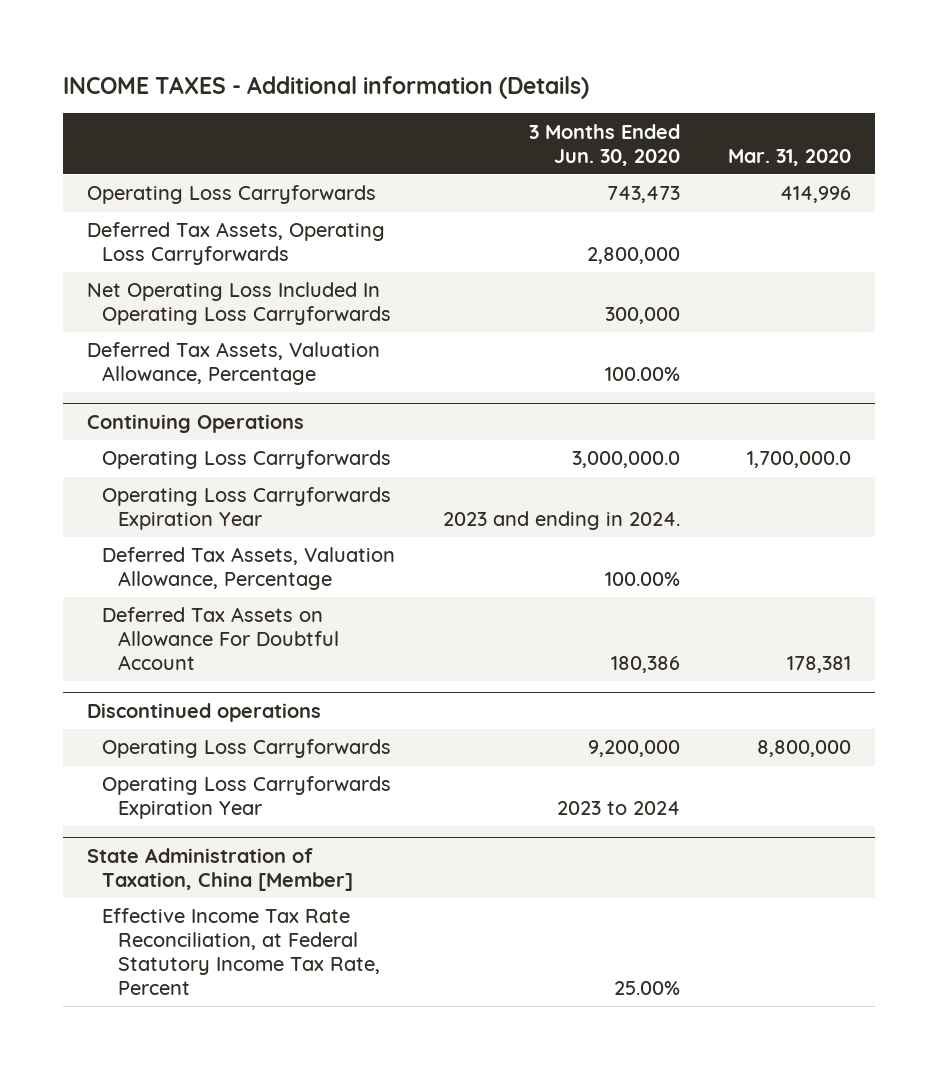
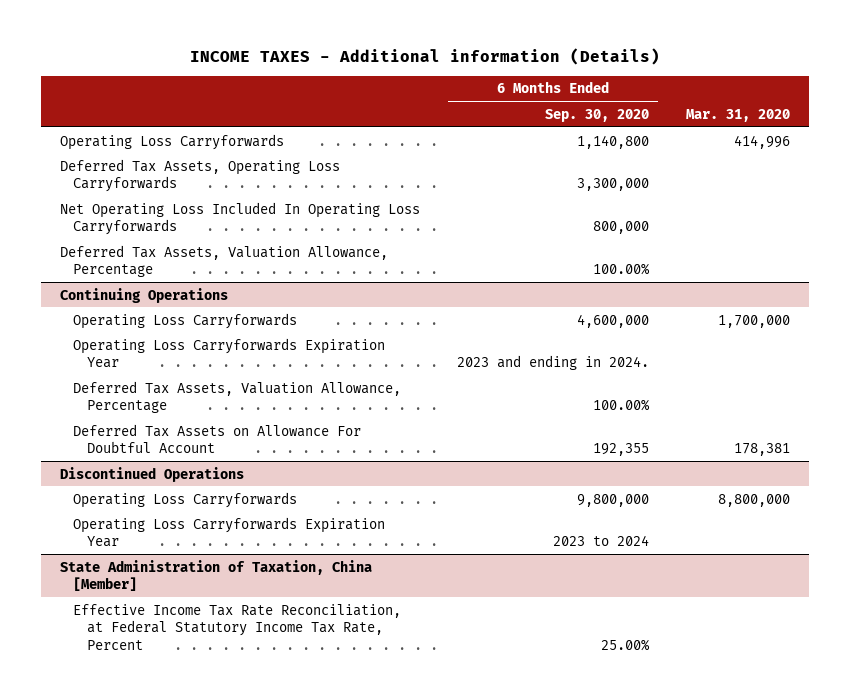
- | 3 Months Ended Jun. 30, 2020 | Mar. 31, 2020
+ | 6 Months Ended Sep. 30, 2020 | Mar. 31, 2020
@ Continuing Operations
- Operating Loss Carryforwards | 3,000,000.0 | 1,700,000.0
+ Operating Loss Carryforwards | 4,600,000 | 1,700,000
- Discontinued operations
+ Discontinued Operations

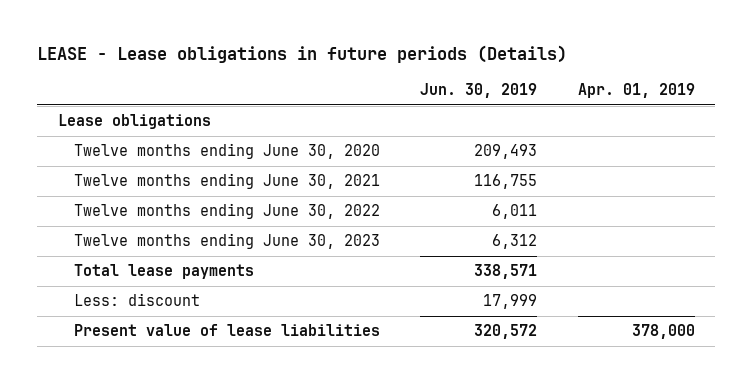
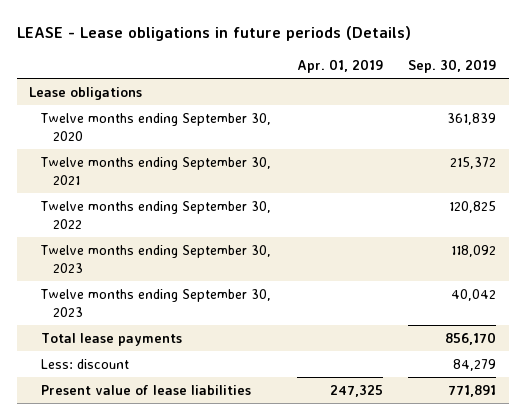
- | Jun. 30, 2019 | Apr. 01, 2019
+ | Apr. 01, 2019 | Sep. 30, 2019
- Twelve months ending June 30, 2020 | 209,493 |
- Twelve months ending June 30, 2021 | 116,755 |
- Twelve months ending June 30, 2022 | 6,011 |
- Twelve months ending June 30, 2023 | 6,312 |
+ Twelve months ending September 30, 2020 | | 361,839
+ Twelve months ending September 30, 2021 | | 215,372
+ Twelve months ending September 30, 2022 | | 120,825
+ Twelve months ending September 30, 2023 | | 118,092
+ Twelve months ending September 30, 2023 | | 40,042
- Present value of lease liabilities | 320,572 | 378,000
+ Present value of lease liabilities | 247,325 | 771,891

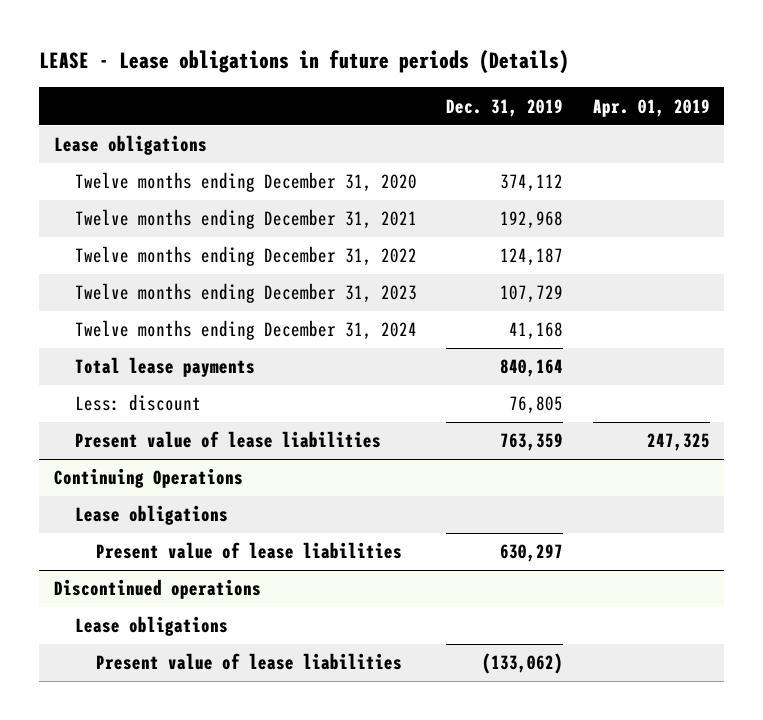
- | Apr. 01, 2019 | Sep. 30, 2019
+ | Dec. 31, 2019 | Apr. 01, 2019
- Twelve months ending September 30, 2020 | | 361,839
- Twelve months ending September 30, 2021 | | 215,372
- Twelve months ending September 30, 2022 | | 120,825
- Twelve months ending September 30, 2023 | | 118,092
- Twelve months ending September 30, 2023 | | 40,042
+ Twelve months ending December 31, 2020 | 374,112 |
+ Twelve months ending December 31, 2021 | 192,968 |
+ Twelve months ending December 31, 2022 | 124,187 |
+ Twelve months ending December 31, 2023 | 107,729 |
+ Twelve months ending December 31, 2024 | 41,168 |
+ Continuing Operations
+ Lease obligations
+ Present value of lease liabilities | 630,297 |
+ Discontinued operations
+ Lease obligations
+ Present value of lease liabilities | (133,062) |

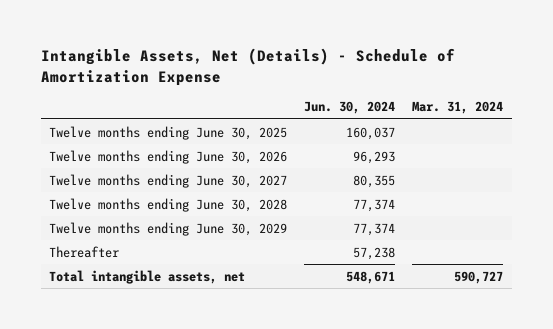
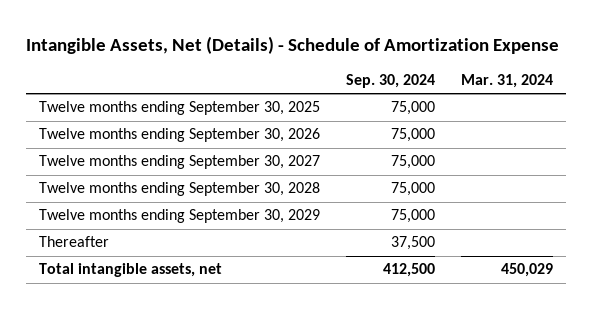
- | Jun. 30, 2024 | Mar. 31, 2024
+ | Sep. 30, 2024 | Mar. 31, 2024
- Twelve months ending June 30, 2025 | 160,037 |
- Twelve months ending June 30, 2026 | 96,293 |
- Twelve months ending June 30, 2027 | 80,355 |
- Twelve months ending June 30, 2028 | 77,374 |
- Twelve months ending June 30, 2029 | 77,374 |
+ Twelve months ending September 30, 2025 | 75,000 |
+ Twelve months ending September 30, 2026 | 75,000 |
+ Twelve months ending September 30, 2027 | 75,000 |
+ Twelve months ending September 30, 2028 | 75,000 |
+ Twelve months ending September 30, 2029 | 75,000 |
- Total intangible assets, net | 548,671 | 590,727
+ Total intangible assets, net | 412,500 | 450,029

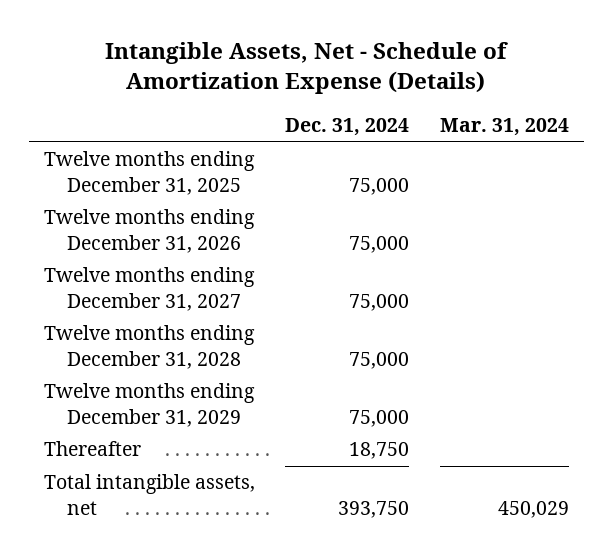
- Intangible Assets, Net (Details) - Schedule of Amortization Expense
+ Intangible Assets, Net - Schedule of Amortization Expense (Details)
- | Sep. 30, 2024 | Mar. 31, 2024
+ | Dec. 31, 2024 | Mar. 31, 2024
- Twelve months ending September 30, 2025 | 75,000 |
- Twelve months ending September 30, 2026 | 75,000 |
- Twelve months ending September 30, 2027 | 75,000 |
- Twelve months ending September 30, 2028 | 75,000 |
- Twelve months ending September 30, 2029 | 75,000 |
+ Twelve months ending December 31, 2025 | 75,000 |
+ Twelve months ending December 31, 2026 | 75,000 |
+ Twelve months ending December 31, 2027 | 75,000 |
+ Twelve months ending December 31, 2028 | 75,000 |
+ Twelve months ending December 31, 2029 | 75,000 |

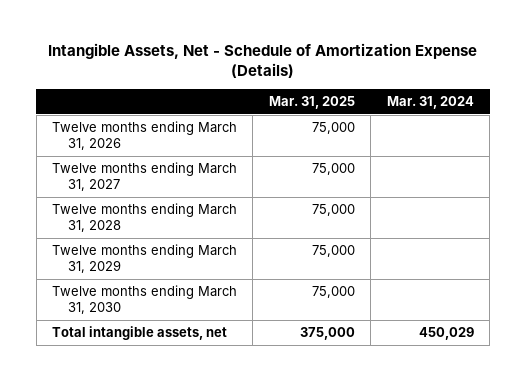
- | Dec. 31, 2024 | Mar. 31, 2024
+ | Mar. 31, 2025 | Mar. 31, 2024
- Twelve months ending December 31, 2025 | 75,000 |
- Twelve months ending December 31, 2026 | 75,000 |
- Twelve months ending December 31, 2027 | 75,000 |
- Twelve months ending December 31, 2028 | 75,000 |
- Twelve months ending December 31, 2029 | 75,000 |
- Thereafter | 18,750 |
+ Twelve months ending March 31, 2026 | 75,000 |
+ Twelve months ending March 31, 2027 | 75,000 |
+ Twelve months ending March 31, 2028 | 75,000 |
+ Twelve months ending March 31, 2029 | 75,000 |
+ Twelve months ending March 31, 2030 | 75,000 |

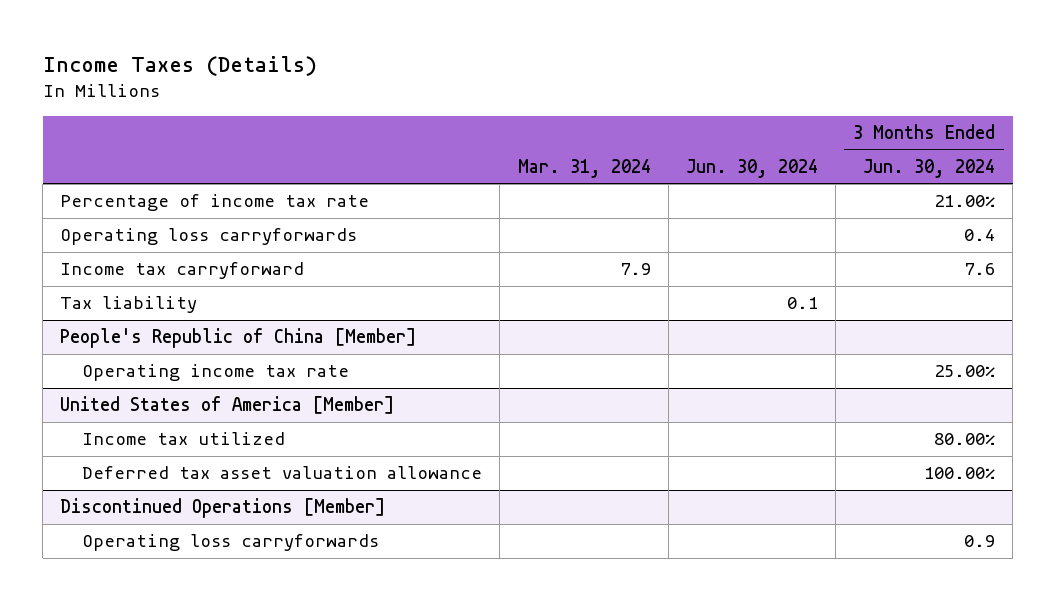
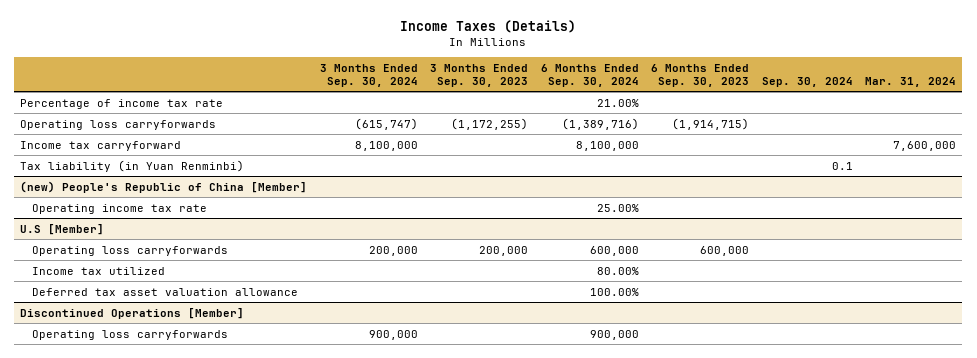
- | Mar. 31, 2024 | Jun. 30, 2024 | 3 Months Ended Jun. 30, 2024
+ | 3 Months Ended Sep. 30, 2024 | 3 Months Ended Sep. 30, 2023 | 6 Months Ended Sep. 30, 2024 | 6 Months Ended Sep. 30, 2023 | Sep. 30, 2024 | Mar. 31, 2024
- Income tax carryforward | 7.9 | | 7.6
- Tax liability | | 0.1 |
- People's Republic of China [Member]
+ Income tax carryforward | 8,100,000 | | 8,100,000 | | | 7,600,000
+ Tax liability (in Yuan Renminbi) | | | | | 0.1 |
+ (new) People's Republic of China [Member]
- United States of America [Member]
+ U.S [Member]
+ Operating loss carryforwards | 200,000 | 200,000 | 600,000 | 600,000 | |

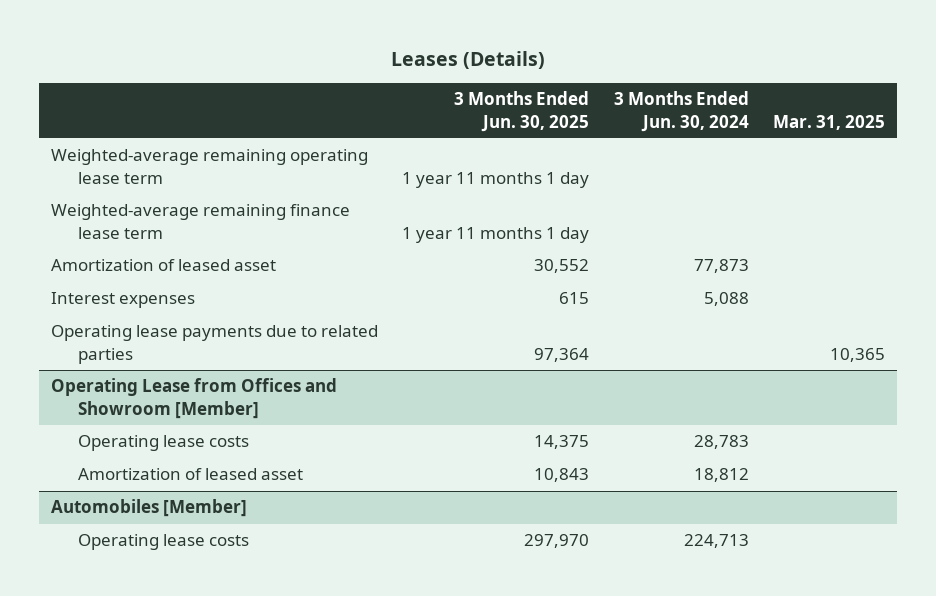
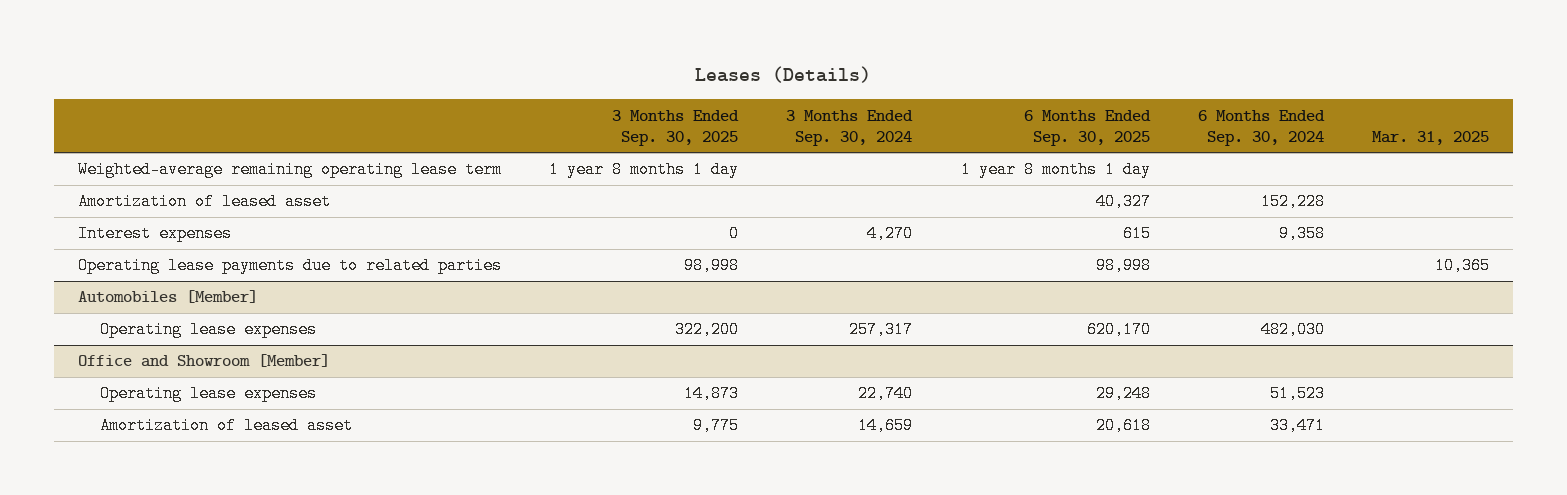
- | 3 Months Ended Jun. 30, 2025 | 3 Months Ended Jun. 30, 2024 | Mar. 31, 2025
+ | 3 Months Ended Sep. 30, 2025 | 3 Months Ended Sep. 30, 2024 | 6 Months Ended Sep. 30, 2025 | 6 Months Ended Sep. 30, 2024 | Mar. 31, 2025
- Weighted-average remaining finance lease term | 1 year 11 months 1 day | |
- Operating Lease from Offices and Showroom [Member]
- Operating lease costs | 14,375 | 28,783 |
- Amortization of leased asset | 10,843 | 18,812 |
@ Automobiles [Member]
- Operating lease costs | 297,970 | 224,713 |
+ Operating lease expenses | 322,200 | 257,317 | 620,170 | 482,030 |
+ Office and Showroom [Member]
+ Operating lease expenses | 14,873 | 22,740 | 29,248 | 51,523 |
+ Amortization of leased asset | 9,775 | 14,659 | 20,618 | 33,471 |

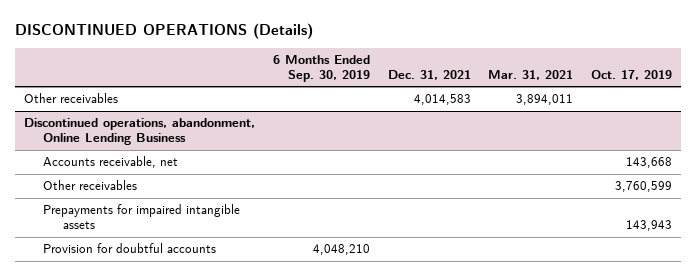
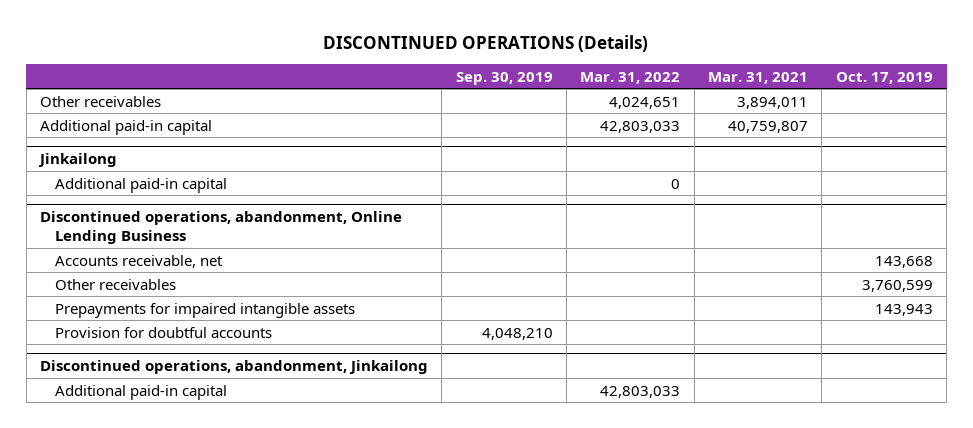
- | 6 Months Ended Sep. 30, 2019 | Dec. 31, 2021 | Mar. 31, 2021 | Oct. 17, 2019
+ | Sep. 30, 2019 | Mar. 31, 2022 | Mar. 31, 2021 | Oct. 17, 2019
+ Additional paid-in capital | | 42,803,033 | 40,759,807 |
+ Jinkailong
+ Additional paid-in capital | | 0 | |
+ Discontinued operations, abandonment, Jinkailong
+ Additional paid-in capital | | 42,803,033 | |

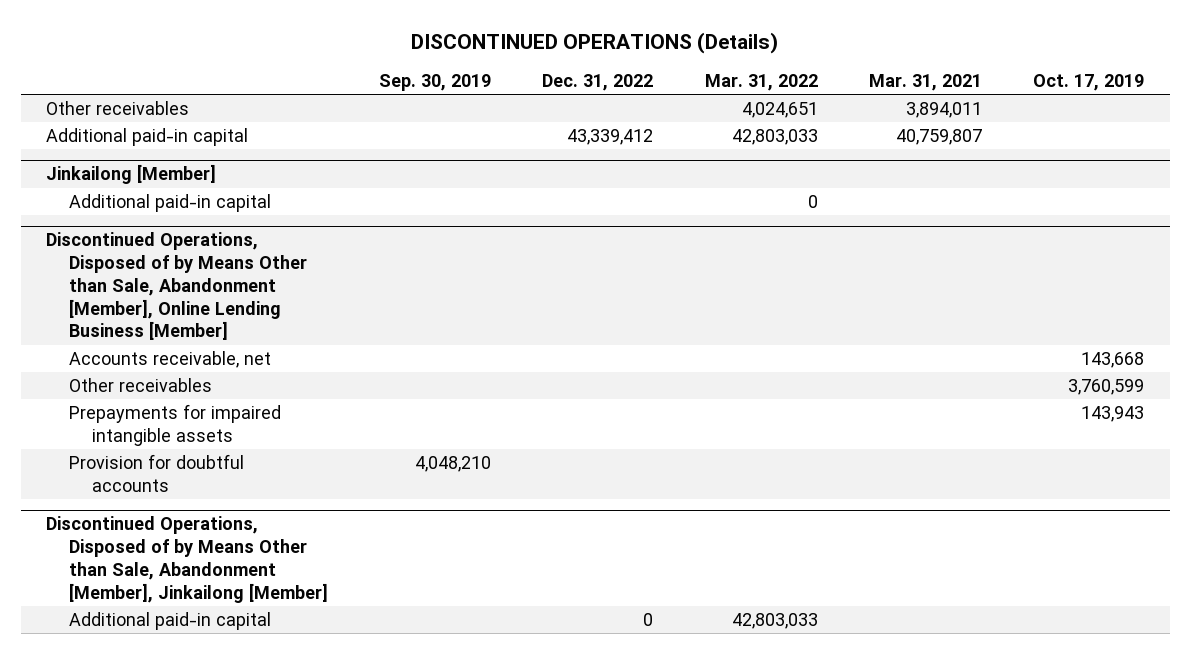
- | Sep. 30, 2019 | Mar. 31, 2022 | Mar. 31, 2021 | Oct. 17, 2019
+ | Sep. 30, 2019 | Dec. 31, 2022 | Mar. 31, 2022 | Mar. 31, 2021 | Oct. 17, 2019
- Jinkailong
+ Jinkailong [Member]
- Discontinued operations, abandonment, Online Lending Business
+ Discontinued Operations, Disposed of by Means Other than Sale, Abandonment [Member], Online Lending Business [Member]
- Discontinued operations, abandonment, Jinkailong
+ Discontinued Operations, Disposed of by Means Other than Sale, Abandonment [Member], Jinkailong [Member]

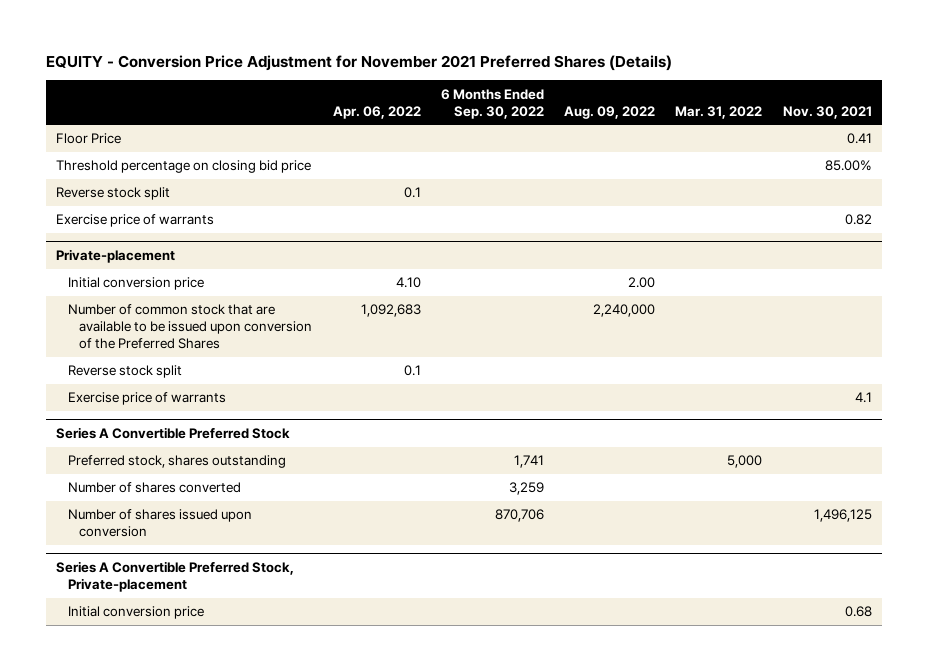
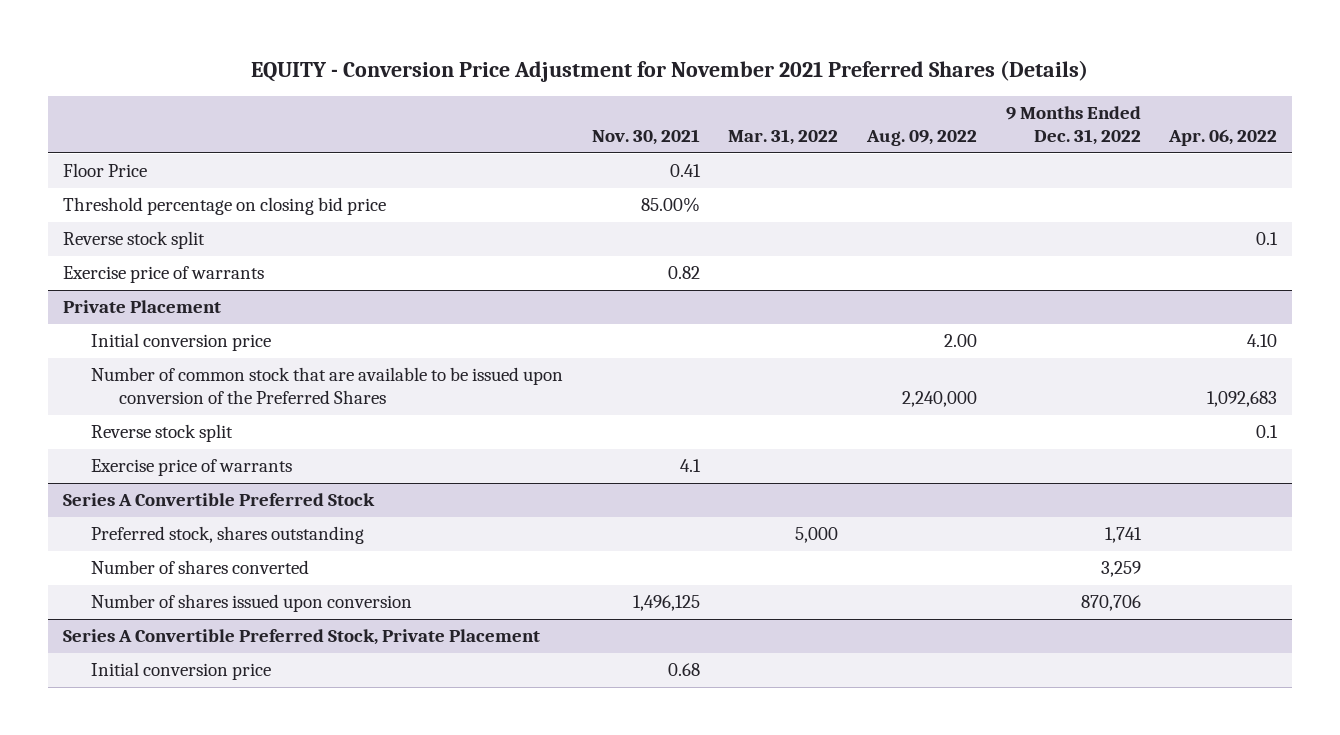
- | Apr. 06, 2022 | 6 Months Ended Sep. 30, 2022 | Aug. 09, 2022 | Mar. 31, 2022 | Nov. 30, 2021
+ | Nov. 30, 2021 | Mar. 31, 2022 | Aug. 09, 2022 | 9 Months Ended Dec. 31, 2022 | Apr. 06, 2022
- Private-placement
+ Private Placement
- Series A Convertible Preferred Stock, Private-placement
+ Series A Convertible Preferred Stock, Private Placement

